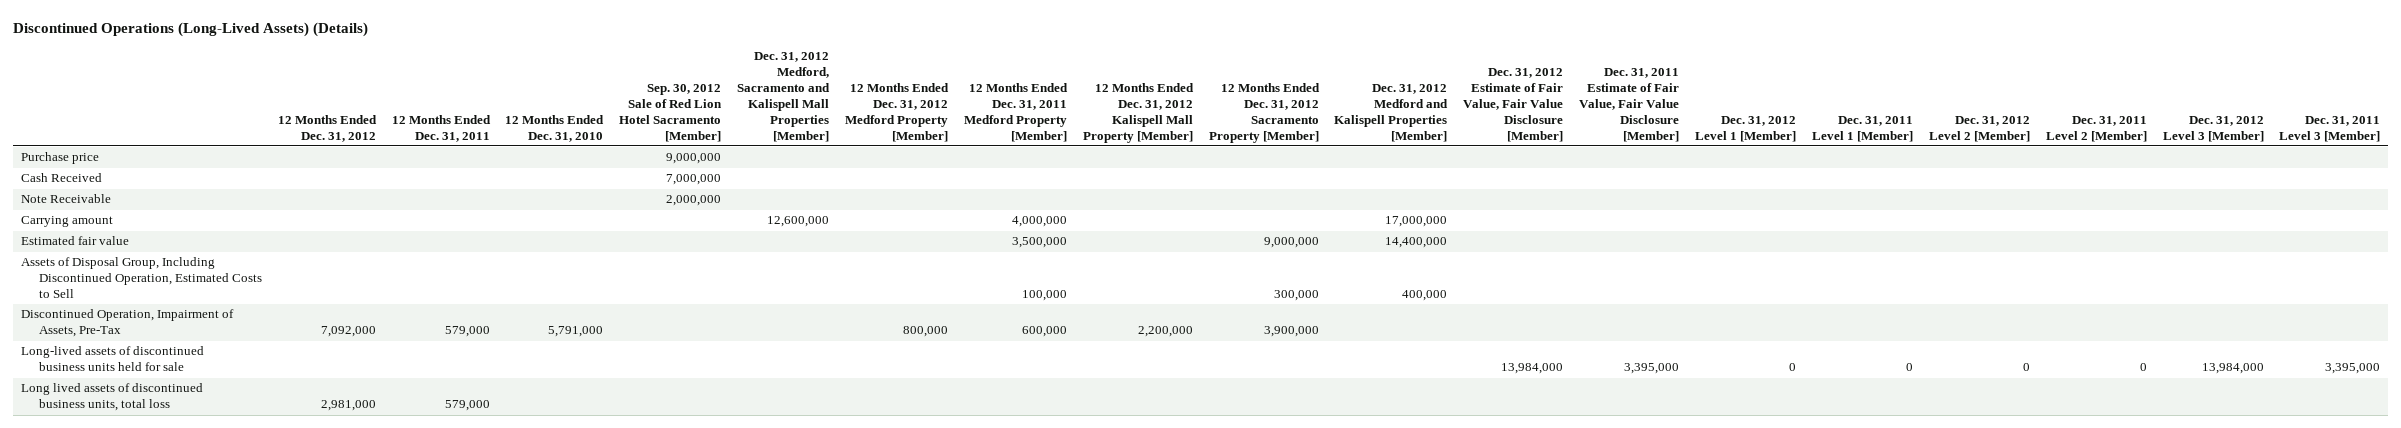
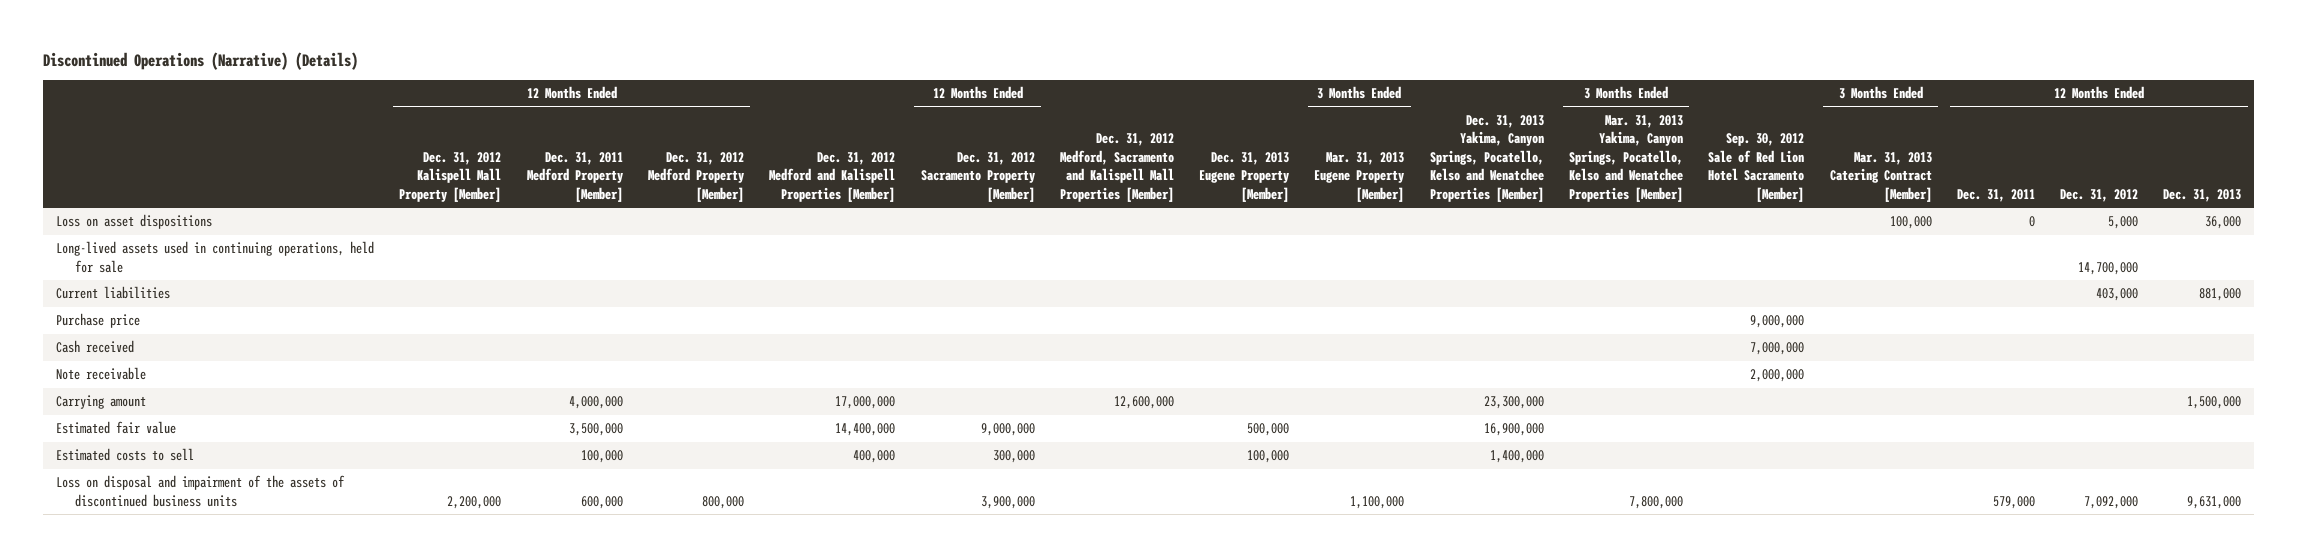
- Discontinued Operations (Long-Lived Assets) (Details)
+ Discontinued Operations (Narrative) (Details)
- | 12 Months Ended Dec. 31, 2012 | 12 Months Ended Dec. 31, 2011 | 12 Months Ended Dec. 31, 2010 | Sep. 30, 2012 Sale of Red Lion Hotel Sacramento [Member] | Dec. 31, 2012 Medford, Sacramento and Kalispell Mall Properties [Member] | 12 Months Ended Dec. 31, 2012 Medford Property [Member] | 12 Months Ended Dec. 31, 2011 Medford Property [Member] | 12 Months Ended Dec. 31, 2012 Kalispell Mall Property [Member] | 12 Months Ended Dec. 31, 2012 Sacramento Property [Member] | Dec. 31, 2012 Medford and Kalispell Properties [Member] | Dec. 31, 2012 Estimate of Fair Value, Fair Value Disclosure [Member] | Dec. 31, 2011 Estimate of Fair Value, Fair Value Disclosure [Member] | Dec. 31, 2012 Level 1 [Member] | Dec. 31, 2011 Level 1 [Member] | Dec. 31, 2012 Level 2 [Member] | Dec. 31, 2011 Level 2 [Member] | Dec. 31, 2012 Level 3 [Member] | Dec. 31, 2011 Level 3 [Member]
+ | 12 Months Ended Dec. 31, 2012 Kalispell Mall Property [Member] | 12 Months Ended Dec. 31, 2011 Medford Property [Member] | 12 Months Ended Dec. 31, 2012 Medford Property [Member] | Dec. 31, 2012 Medford and Kalispell Properties [Member] | 12 Months Ended Dec. 31, 2012 Sacramento Property [Member] | Dec. 31, 2012 Medford, Sacramento and Kalispell Mall Properties [Member] | Dec. 31, 2013 Eugene Property [Member] | 3 Months Ended Mar. 31, 2013 Eugene Property [Member] | Dec. 31, 2013 Yakima, Canyon Springs, Pocatello, Kelso and Wenatchee Properties [Member] | 3 Months Ended Mar. 31, 2013 Yakima, Canyon Springs, Pocatello, Kelso and Wenatchee Properties [Member] | Sep. 30, 2012 Sale of Red Lion Hotel Sacramento [Member] | 3 Months Ended Mar. 31, 2013 Catering Contract [Member] | 12 Months Ended Dec. 31, 2011 | 12 Months Ended Dec. 31, 2012 | 12 Months Ended Dec. 31, 2013
+ Loss on asset dispositions | | | | | | | | | | | | 100,000 | 0 | 5,000 | 36,000
+ Long-lived assets used in continuing operations, held for sale | | | | | | | | | | | | | | 14,700,000 |
+ Current liabilities | | | | | | | | | | | | | | 403,000 | 881,000
- Cash Received | | | | 7,000,000 | | | | | | | | | | | | | |
- Note Receivable | | | | 2,000,000 | | | | | | | | | | | | | |
+ Cash received | | | | | | | | | | | 7,000,000 | | | |
+ Note receivable | | | | | | | | | | | 2,000,000 | | | |
- Assets of Disposal Group, Including Discontinued Operation, Estimated Costs to Sell | | | | | | | 100,000 | | 300,000 | 400,000 | | | | | | | |
- Discontinued Operation, Impairment of Assets, Pre-Tax | 7,092,000 | 579,000 | 5,791,000 | | | 800,000 | 600,000 | 2,200,000 | 3,900,000 | | | | | | | | |
- Long-lived assets of discontinued business units held for sale | | | | | | | | | | | 13,984,000 | 3,395,000 | 0 | 0 | 0 | 0 | 13,984,000 | 3,395,000
- Long lived assets of discontinued business units, total loss | 2,981,000 | 579,000 | | | | | | | | | | | | | | | |
+ Estimated costs to sell | | 100,000 | | 400,000 | 300,000 | | 100,000 | | 1,400,000 | | | | | |
+ Loss on disposal and impairment of the assets of discontinued business units | 2,200,000 | 600,000 | 800,000 | | 3,900,000 | | | 1,100,000 | | 7,800,000 | | | 579,000 | 7,092,000 | 9,631,000

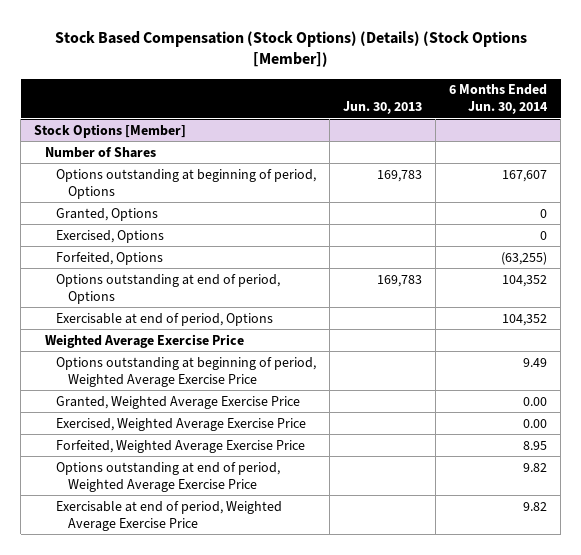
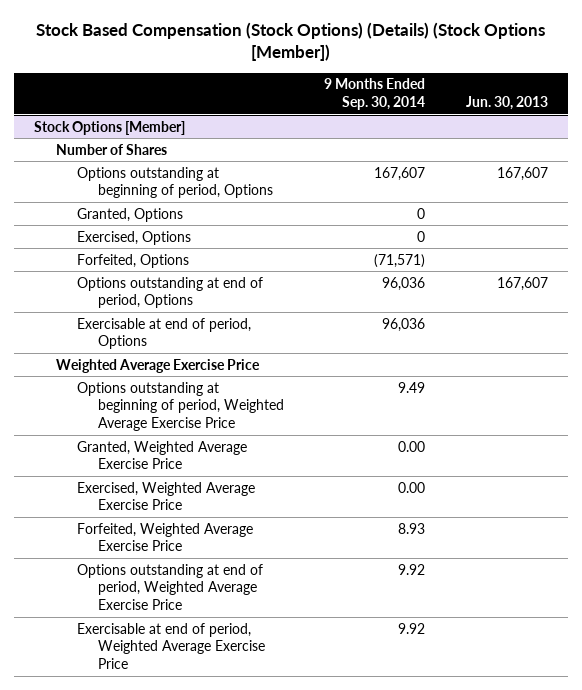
- | Jun. 30, 2013 | 6 Months Ended Jun. 30, 2014
+ | 9 Months Ended Sep. 30, 2014 | Jun. 30, 2013
@ Stock Options [Member]
- Options outstanding at beginning of period, Options | 169,783 | 167,607
+ Options outstanding at beginning of period, Options | 167,607 | 167,607
- Options outstanding at end of period, Options | 169,783 | 104,352
+ Options outstanding at end of period, Options | 96,036 | 167,607

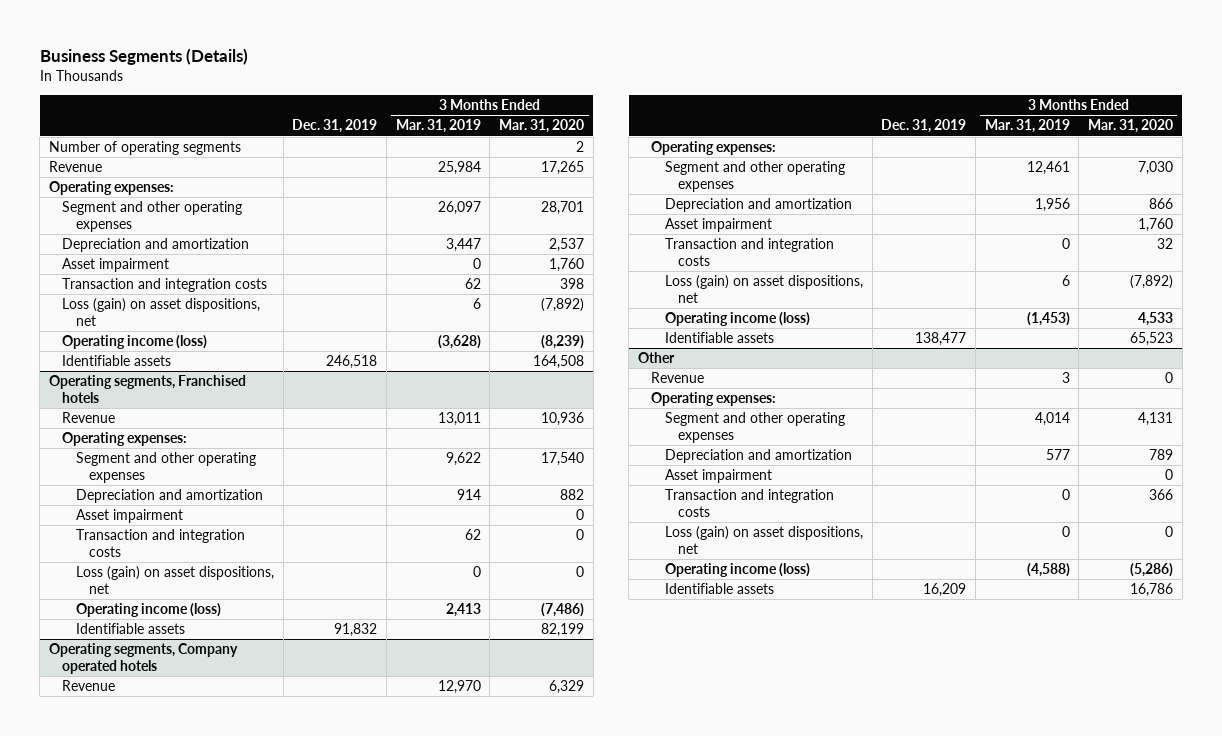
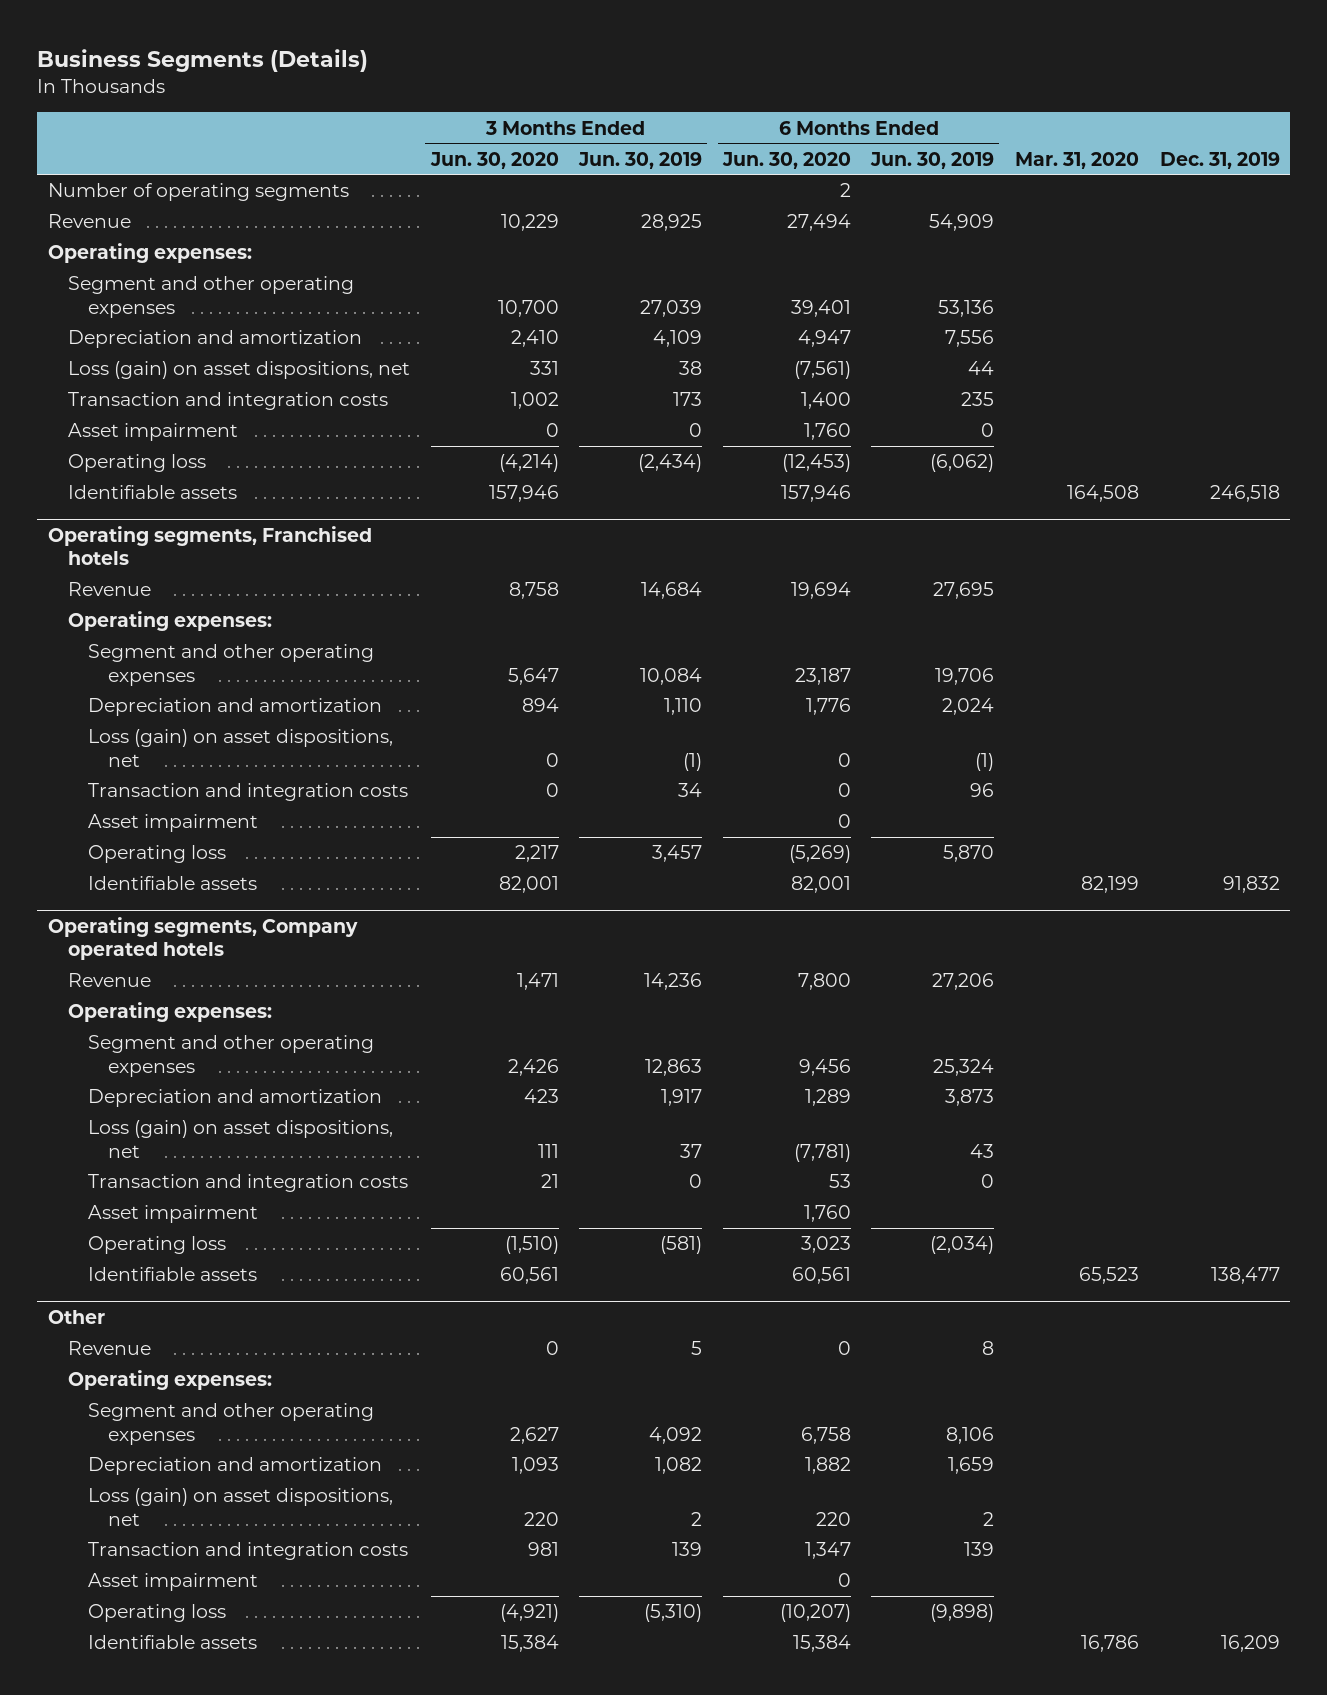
- | Dec. 31, 2019 | 3 Months Ended Mar. 31, 2019 | 3 Months Ended Mar. 31, 2020
+ | 3 Months Ended Jun. 30, 2020 | 3 Months Ended Jun. 30, 2019 | 6 Months Ended Jun. 30, 2020 | 6 Months Ended Jun. 30, 2019 | Mar. 31, 2020 | Dec. 31, 2019
- Operating income (loss) | | (3,628) | (8,239)
moved down: Transaction and integration costs | 1,002 | 173 | 1,400 | 235 | |
moved down: Asset impairment | 0 | 0 | 1,760 | 0 | |
+ Operating loss | (4,214) | (2,434) | (12,453) | (6,062) | |
@ Operating segments, Franchised hotels
- Operating income (loss) | | 2,413 | (7,486)
moved down: Transaction and integration costs | 0 | 34 | 0 | 96 | |
moved down: Asset impairment | | | 0 | | |
+ Operating loss | 2,217 | 3,457 | (5,269) | 5,870 | |
@ Operating segments, Company operated hotels
- Operating income (loss) | | (1,453) | 4,533
moved down: Transaction and integration costs | 21 | 0 | 53 | 0 | |
moved down: Asset impairment | | | 1,760 | | |
+ Operating loss | (1,510) | (581) | 3,023 | (2,034) | |
@ Other
- Operating income (loss) | | (4,588) | (5,286)
moved down: Transaction and integration costs | 981 | 139 | 1,347 | 139 | |
moved down: Asset impairment | | | 0 | | |
+ Operating loss | (4,921) | (5,310) | (10,207) | (9,898) | |

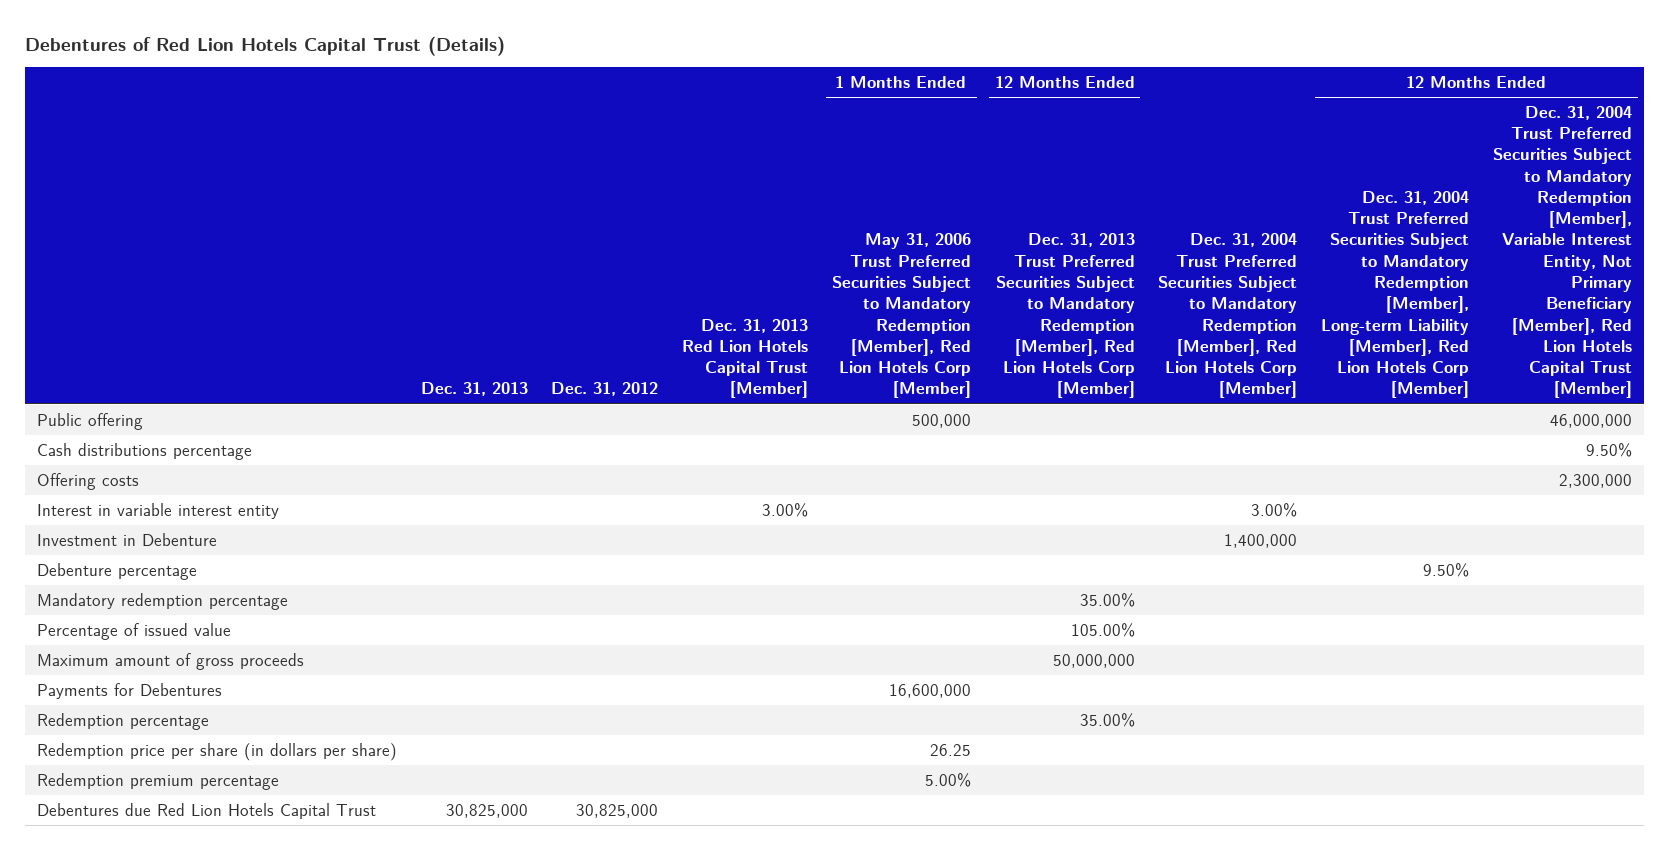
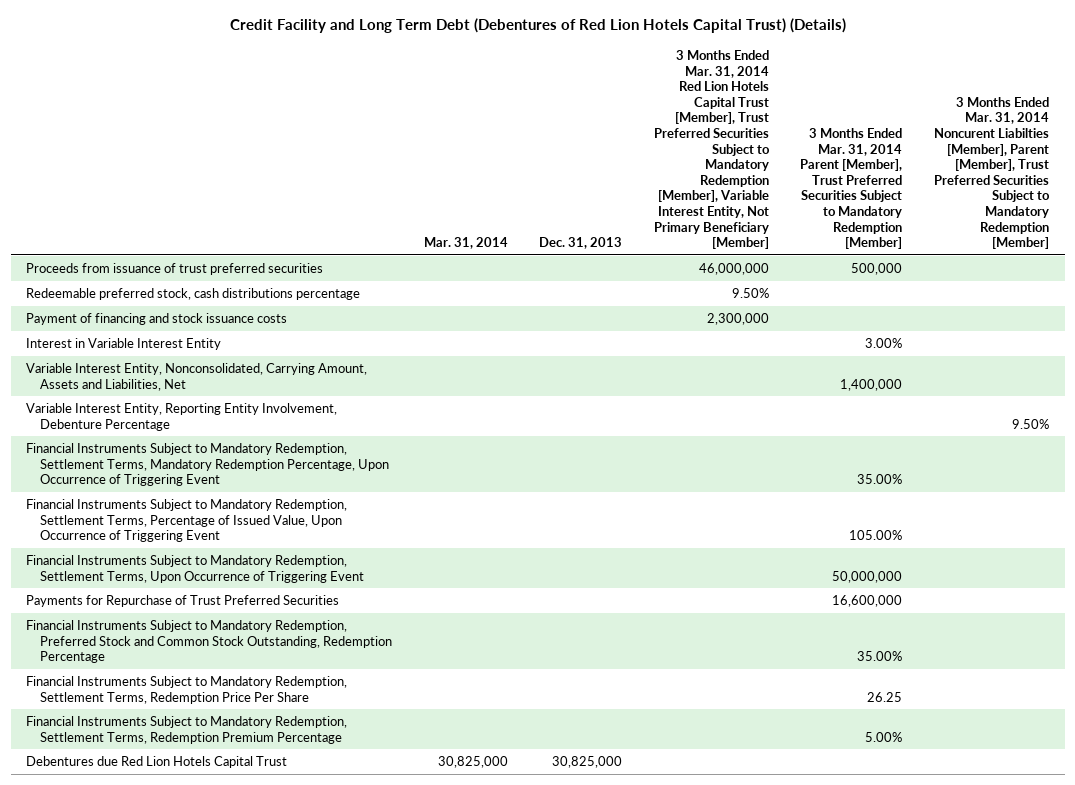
- Debentures of Red Lion Hotels Capital Trust (Details)
+ Credit Facility and Long Term Debt (Debentures of Red Lion Hotels Capital Trust) (Details)
- | Dec. 31, 2013 | Dec. 31, 2012 | Dec. 31, 2013 Red Lion Hotels Capital Trust [Member] | 1 Months Ended May 31, 2006 Trust Preferred Securities Subject to Mandatory Redemption [Member], Red Lion Hotels Corp [Member] | 12 Months Ended Dec. 31, 2013 Trust Preferred Securities Subject to Mandatory Redemption [Member], Red Lion Hotels Corp [Member] | Dec. 31, 2004 Trust Preferred Securities Subject to Mandatory Redemption [Member], Red Lion Hotels Corp [Member] | 12 Months Ended Dec. 31, 2004 Trust Preferred Securities Subject to Mandatory Redemption [Member], Long-term Liability [Member], Red Lion Hotels Corp [Member] | 12 Months Ended Dec. 31, 2004 Trust Preferred Securities Subject to Mandatory Redemption [Member], Variable Interest Entity, Not Primary Beneficiary [Member], Red Lion Hotels Capital Trust [Member]
+ | Mar. 31, 2014 | Dec. 31, 2013 | 3 Months Ended Mar. 31, 2014 Red Lion Hotels Capital Trust [Member], Trust Preferred Securities Subject to Mandatory Redemption [Member], Variable Interest Entity, Not Primary Beneficiary [Member] | 3 Months Ended Mar. 31, 2014 Parent [Member], Trust Preferred Securities Subject to Mandatory Redemption [Member] | 3 Months Ended Mar. 31, 2014 Noncurent Liabilties [Member], Parent [Member], Trust Preferred Securities Subject to Mandatory Redemption [Member]
- Public offering | | | | 500,000 | | | | 46,000,000
- Cash distributions percentage | | | | | | | | 9.50%
- Offering costs | | | | | | | | 2,300,000
- Interest in variable interest entity | | | 3.00% | | | 3.00% | |
- Investment in Debenture | | | | | | 1,400,000 | |
- Debenture percentage | | | | | | | 9.50% |
- Mandatory redemption percentage | | | | | 35.00% | | |
- Percentage of issued value | | | | | 105.00% | | |
- Maximum amount of gross proceeds | | | | | 50,000,000 | | |
- Payments for Debentures | | | | 16,600,000 | | | |
- Redemption percentage | | | | | 35.00% | | |
- Redemption price per share (in dollars per share) | | | | 26.25 | | | |
- Redemption premium percentage | | | | 5.00% | | | |
+ Proceeds from issuance of trust preferred securities | | | 46,000,000 | 500,000 |
+ Redeemable preferred stock, cash distributions percentage | | | 9.50% | |
+ Payment of financing and stock issuance costs | | | 2,300,000 | |
+ Interest in Variable Interest Entity | | | | 3.00% |
+ Variable Interest Entity, Nonconsolidated, Carrying Amount, Assets and Liabilities, Net | | | | 1,400,000 |
+ Variable Interest Entity, Reporting Entity Involvement, Debenture Percentage | | | | | 9.50%
+ Financial Instruments Subject to Mandatory Redemption, Settlement Terms, Mandatory Redemption Percentage, Upon Occurrence of Triggering Event | | | | 35.00% |
+ Financial Instruments Subject to Mandatory Redemption, Settlement Terms, Percentage of Issued Value, Upon Occurrence of Triggering Event | | | | 105.00% |
+ Financial Instruments Subject to Mandatory Redemption, Settlement Terms, Upon Occurrence of Triggering Event | | | | 50,000,000 |
+ Payments for Repurchase of Trust Preferred Securities | | | | 16,600,000 |
+ Financial Instruments Subject to Mandatory Redemption, Preferred Stock and Common Stock Outstanding, Redemption Percentage | | | | 35.00% |
+ Financial Instruments Subject to Mandatory Redemption, Settlement Terms, Redemption Price Per Share | | | | 26.25 |
+ Financial Instruments Subject to Mandatory Redemption, Settlement Terms, Redemption Premium Percentage | | | | 5.00% |

